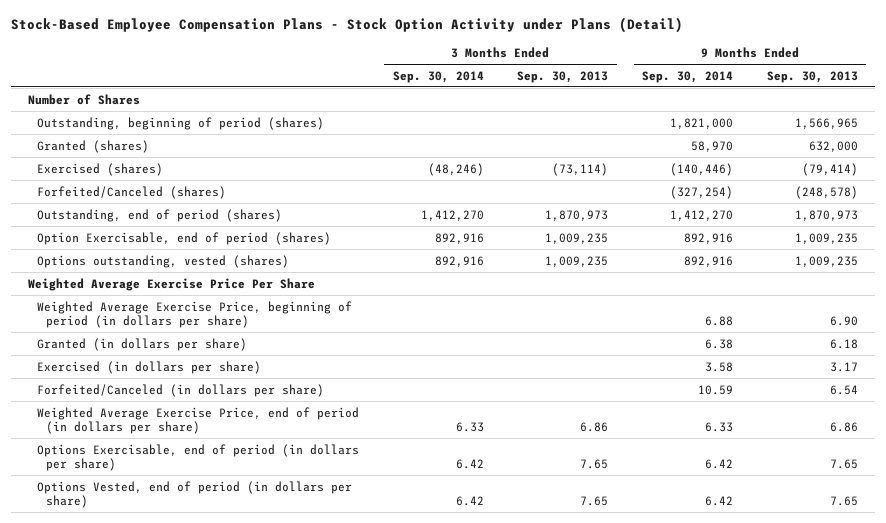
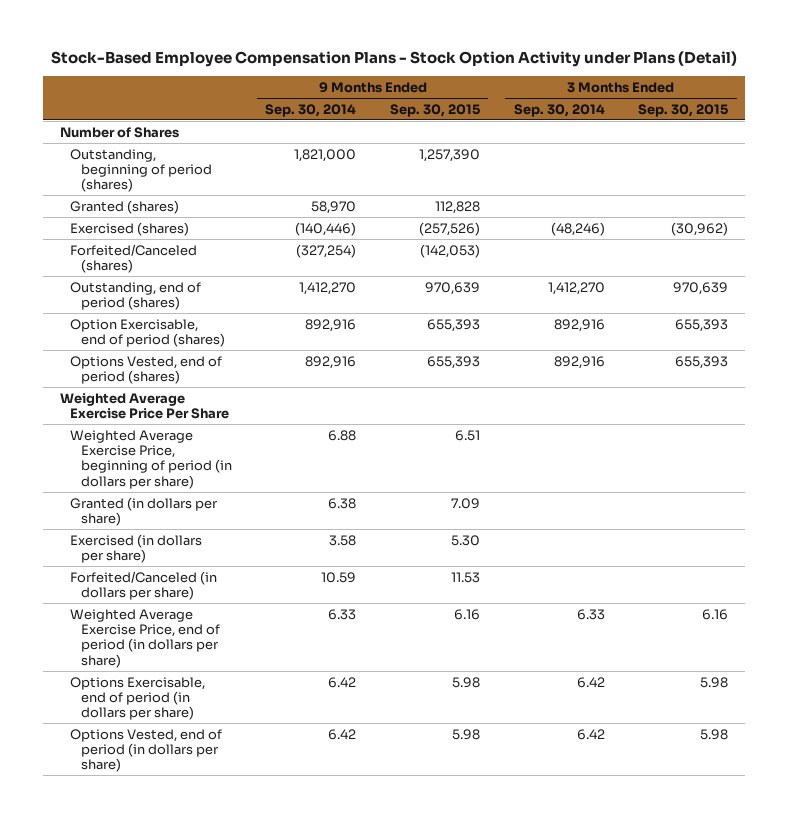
- | 3 Months Ended Sep. 30, 2014 | 3 Months Ended Sep. 30, 2013 | 9 Months Ended Sep. 30, 2014 | 9 Months Ended Sep. 30, 2013
+ | 9 Months Ended Sep. 30, 2014 | 9 Months Ended Sep. 30, 2015 | 3 Months Ended Sep. 30, 2014 | 3 Months Ended Sep. 30, 2015
- Options outstanding, vested (shares) | 892,916 | 1,009,235 | 892,916 | 1,009,235
+ Options Vested, end of period (shares) | 892,916 | 655,393 | 892,916 | 655,393

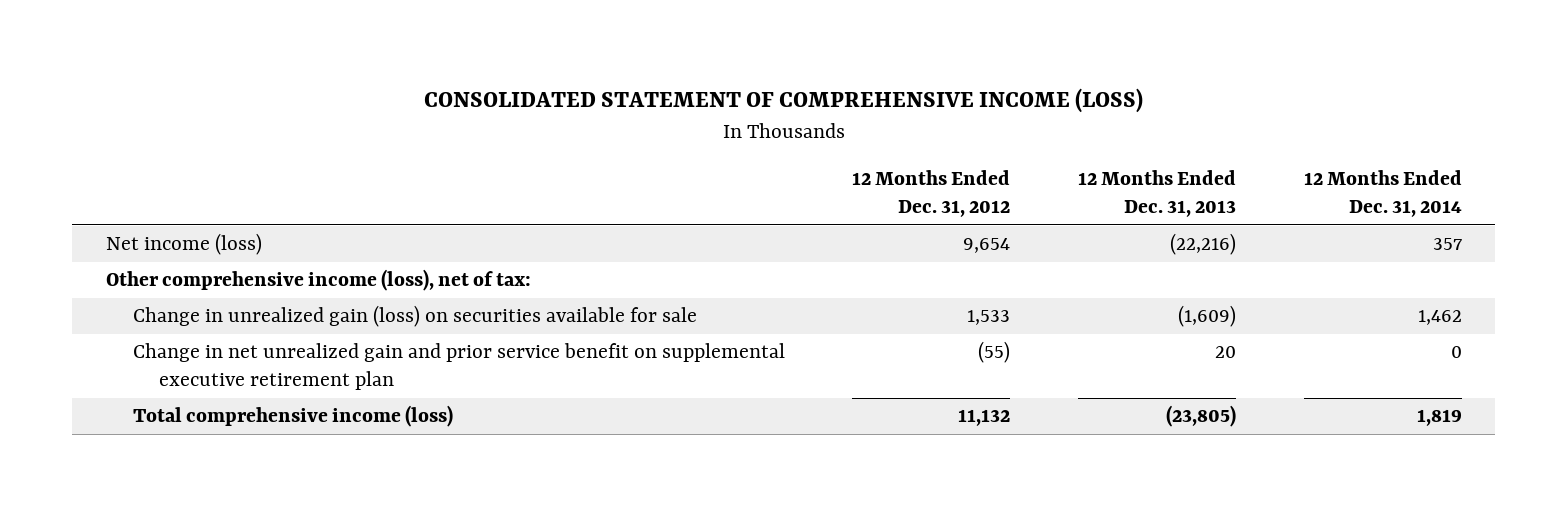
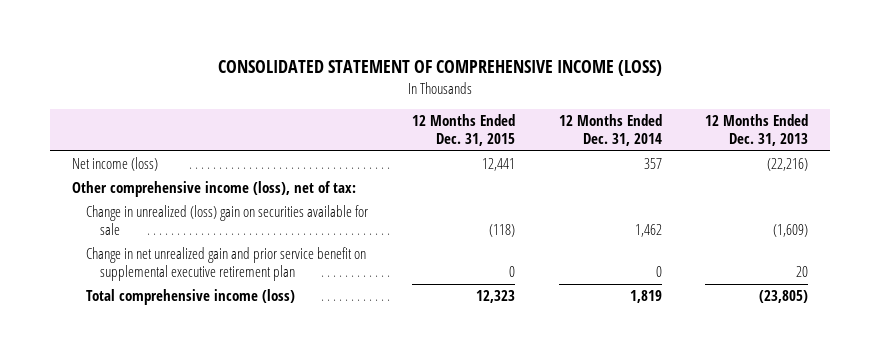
- | 12 Months Ended Dec. 31, 2012 | 12 Months Ended Dec. 31, 2013 | 12 Months Ended Dec. 31, 2014
+ | 12 Months Ended Dec. 31, 2015 | 12 Months Ended Dec. 31, 2014 | 12 Months Ended Dec. 31, 2013
- Change in unrealized gain (loss) on securities available for sale | 1,533 | (1,609) | 1,462
+ Change in unrealized (loss) gain on securities available for sale | (118) | 1,462 | (1,609)

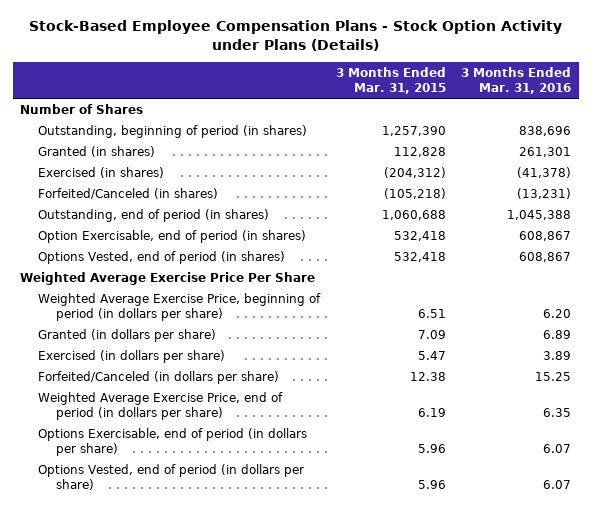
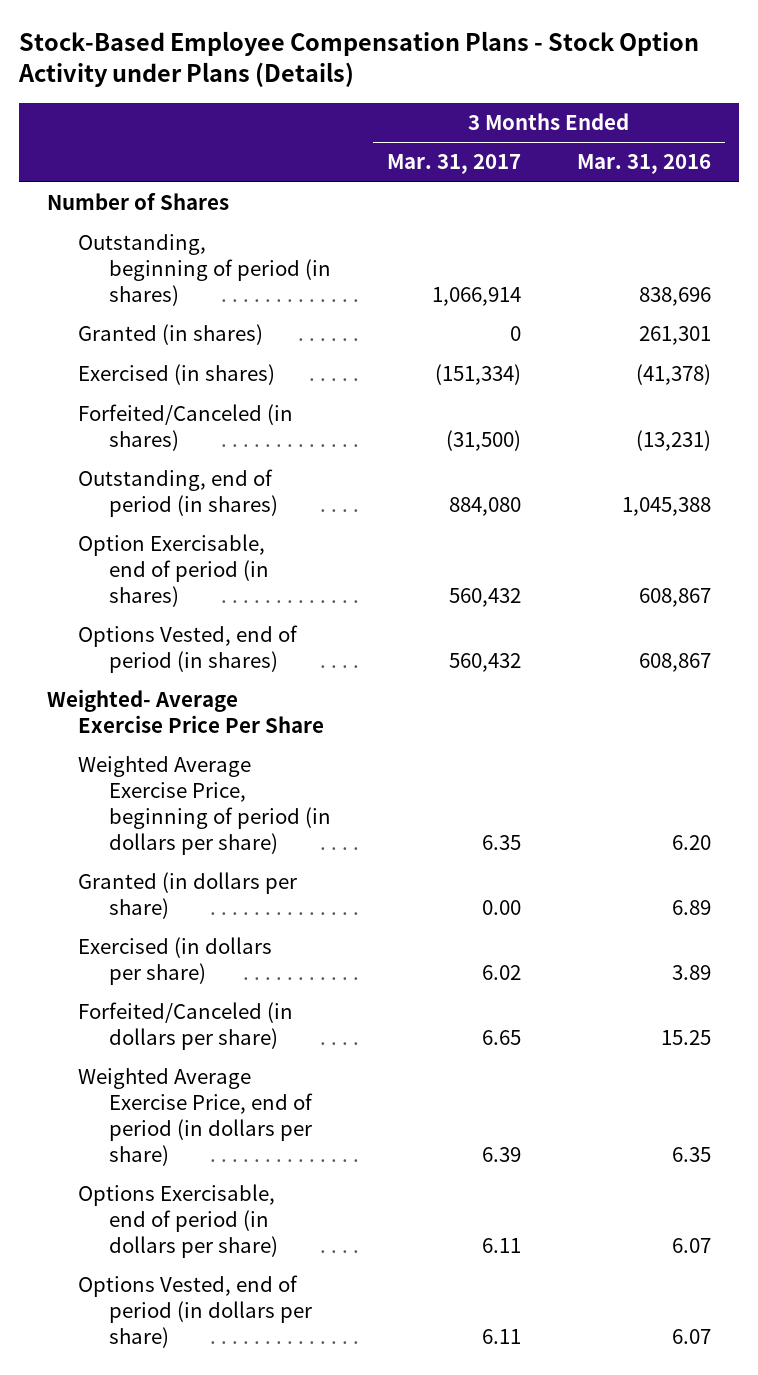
- | 3 Months Ended Mar. 31, 2015 | 3 Months Ended Mar. 31, 2016
+ | 3 Months Ended Mar. 31, 2017 | 3 Months Ended Mar. 31, 2016
- Weighted Average Exercise Price Per Share
+ Weighted- Average Exercise Price Per Share

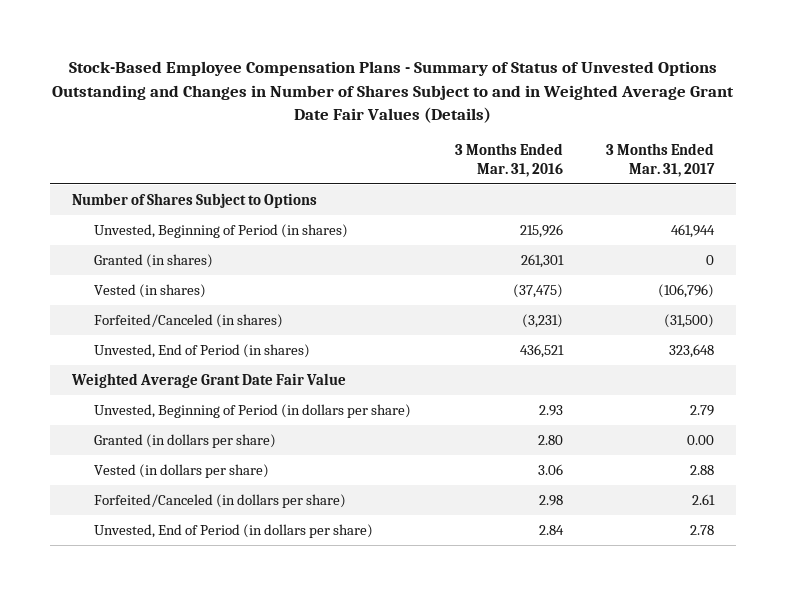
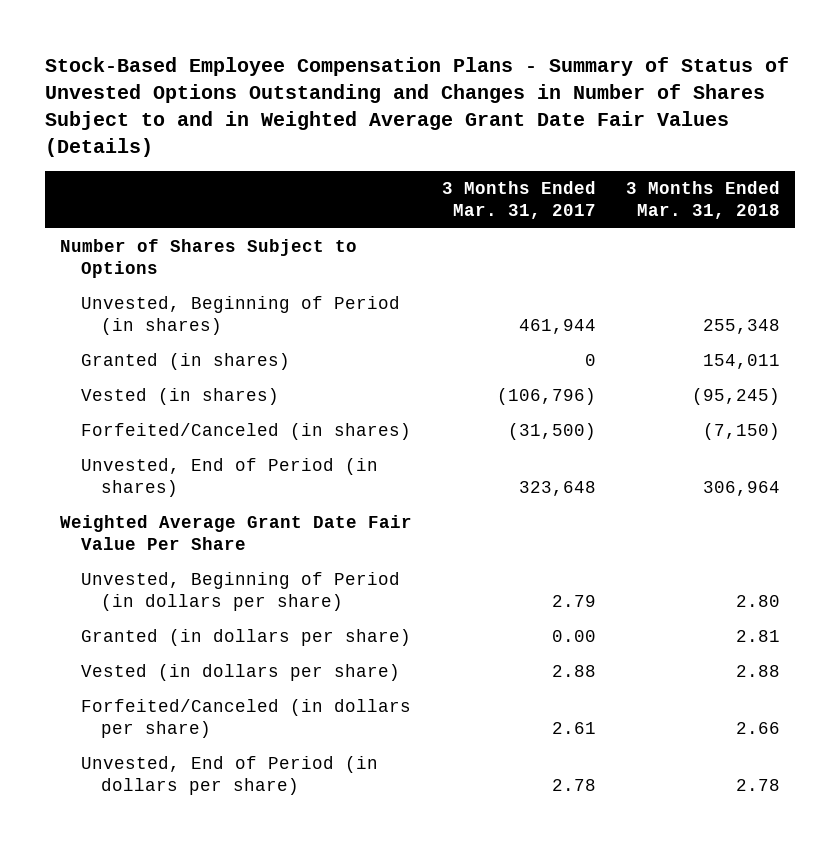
- | 3 Months Ended Mar. 31, 2016 | 3 Months Ended Mar. 31, 2017
+ | 3 Months Ended Mar. 31, 2017 | 3 Months Ended Mar. 31, 2018
- Weighted Average Grant Date Fair Value
+ Weighted Average Grant Date Fair Value Per Share

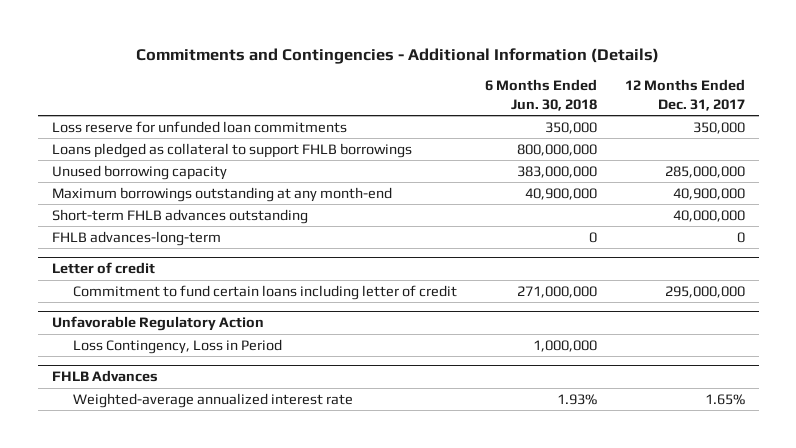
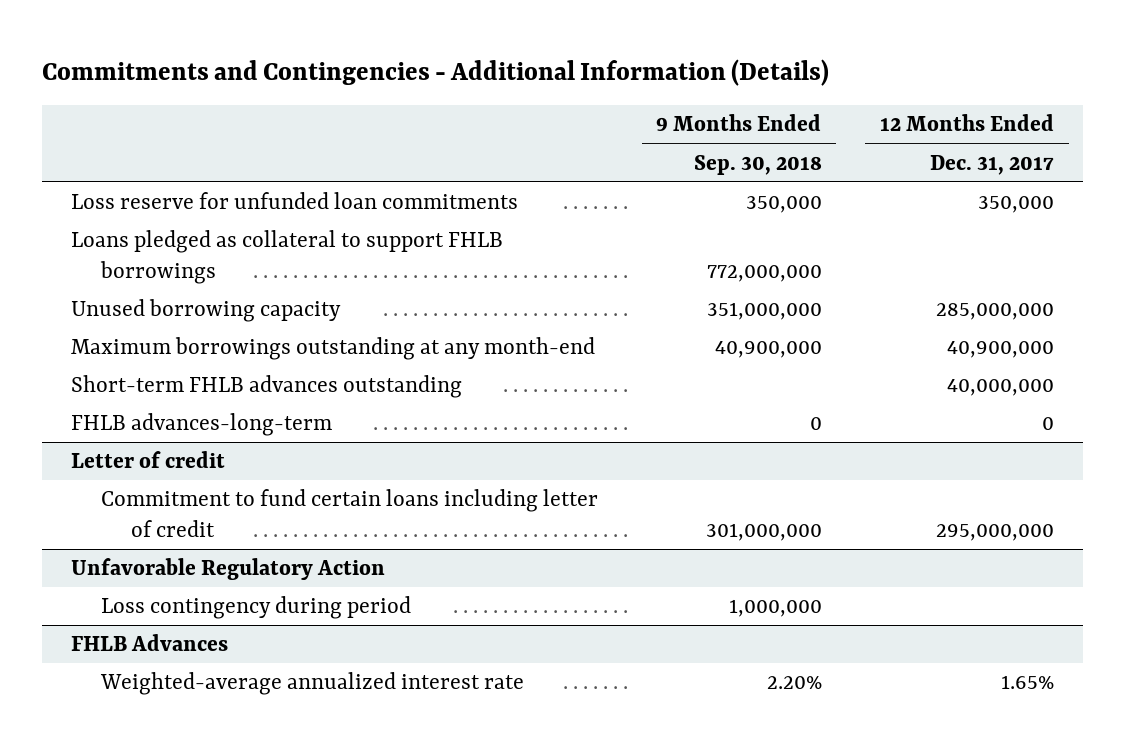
- | 6 Months Ended Jun. 30, 2018 | 12 Months Ended Dec. 31, 2017
+ | 9 Months Ended Sep. 30, 2018 | 12 Months Ended Dec. 31, 2017
@ Unfavorable Regulatory Action
- Loss Contingency, Loss in Period | 1,000,000 |
+ Loss contingency during period | 1,000,000 |

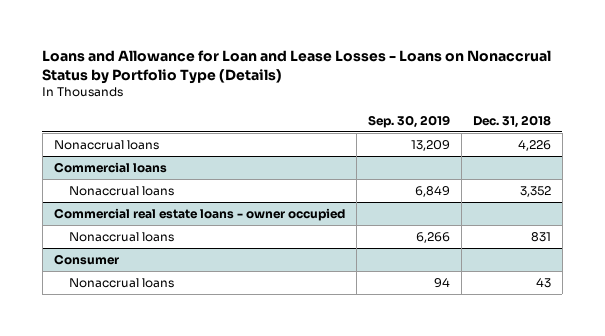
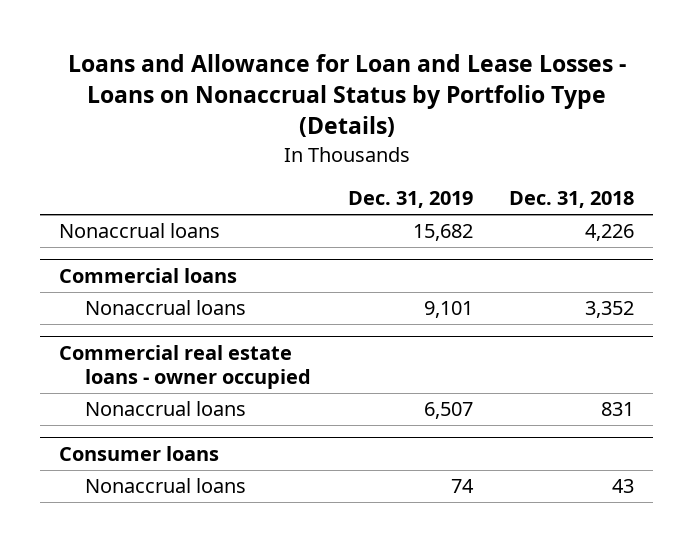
- | Sep. 30, 2019 | Dec. 31, 2018
+ | Dec. 31, 2019 | Dec. 31, 2018
- Consumer
+ Consumer loans

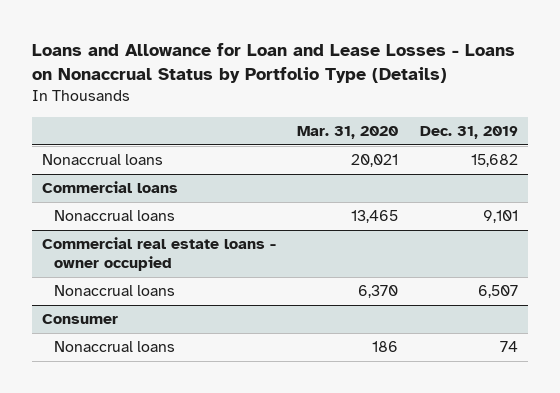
- | Dec. 31, 2019 | Dec. 31, 2018
+ | Mar. 31, 2020 | Dec. 31, 2019
- Consumer loans
+ Consumer

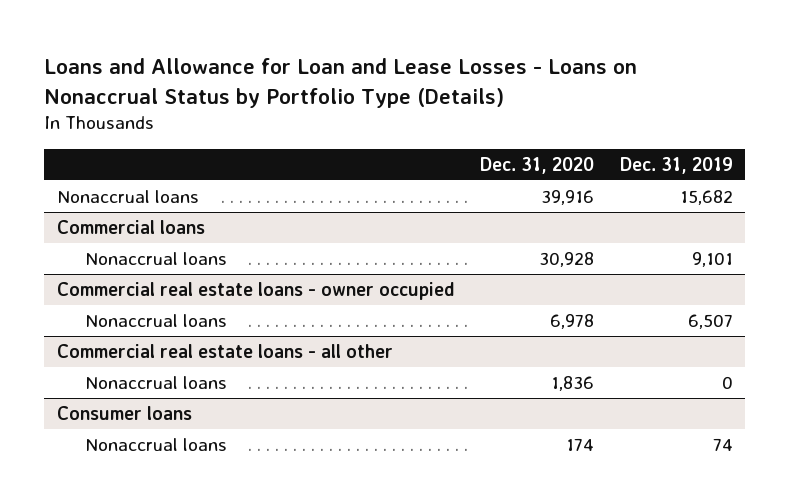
- | Mar. 31, 2020 | Dec. 31, 2019
+ | Dec. 31, 2020 | Dec. 31, 2019
- Consumer
+ Commercial real estate loans - all other
+ Nonaccrual loans | 1,836 | 0
+ Consumer loans

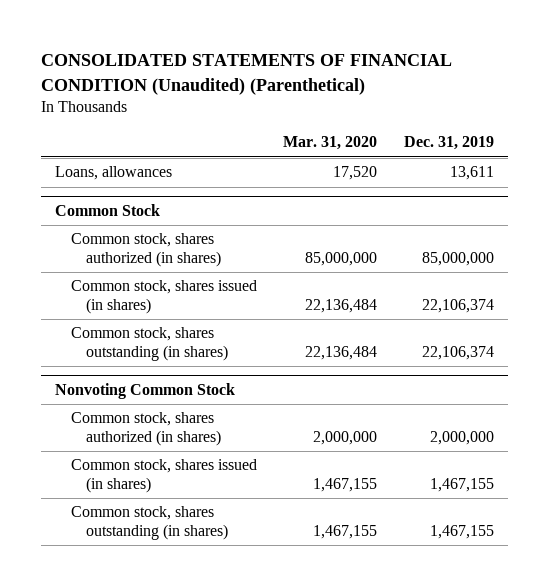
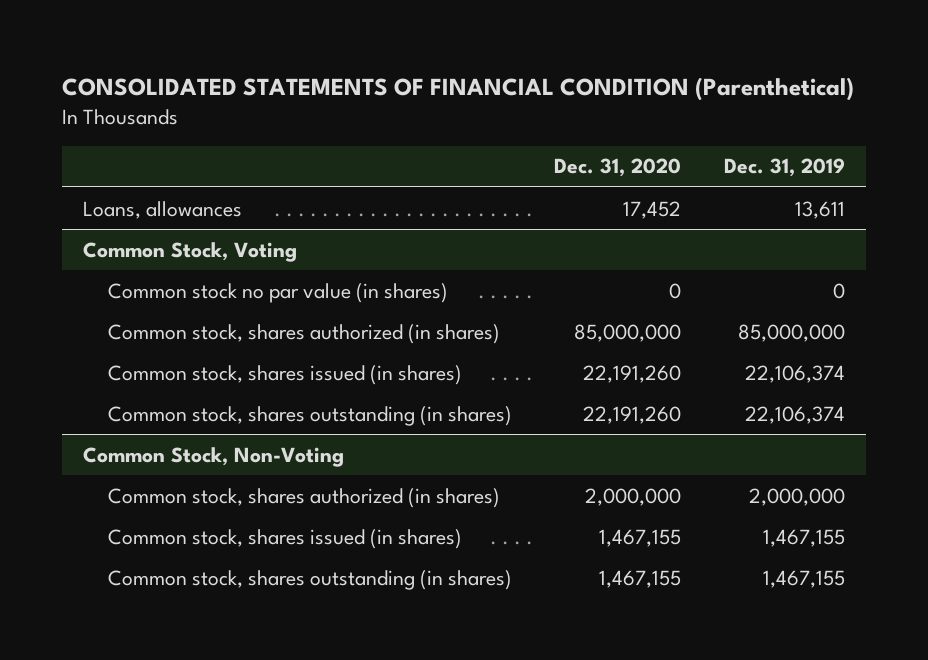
- CONSOLIDATED STATEMENTS OF FINANCIAL CONDITION (Unaudited) (Parenthetical)
+ CONSOLIDATED STATEMENTS OF FINANCIAL CONDITION (Parenthetical)
- | Mar. 31, 2020 | Dec. 31, 2019
+ | Dec. 31, 2020 | Dec. 31, 2019
- Common Stock
+ Common Stock, Voting
+ Common stock no par value (in shares) | 0 | 0
- Nonvoting Common Stock
+ Common Stock, Non-Voting

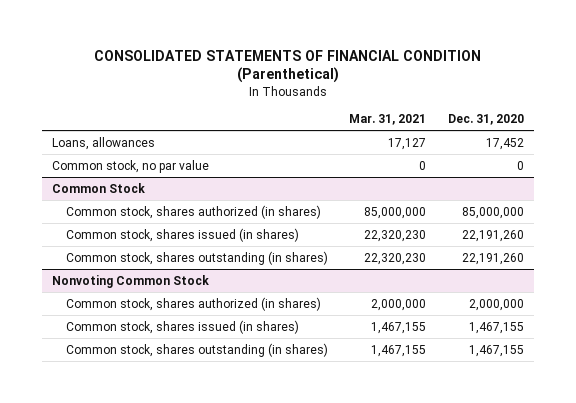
- | Dec. 31, 2020 | Dec. 31, 2019
+ | Mar. 31, 2021 | Dec. 31, 2020
- Common Stock, Voting
- Common stock no par value (in shares) | 0 | 0
+ Common stock, no par value | 0 | 0
+ Common Stock
- Common Stock, Non-Voting
+ Nonvoting Common Stock

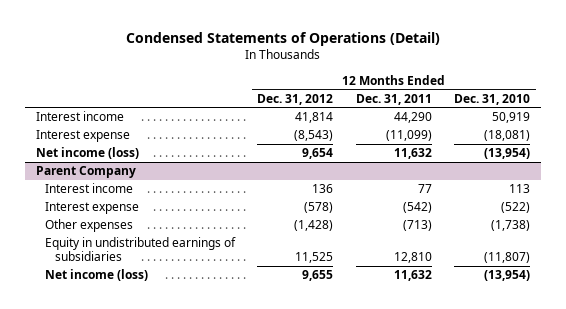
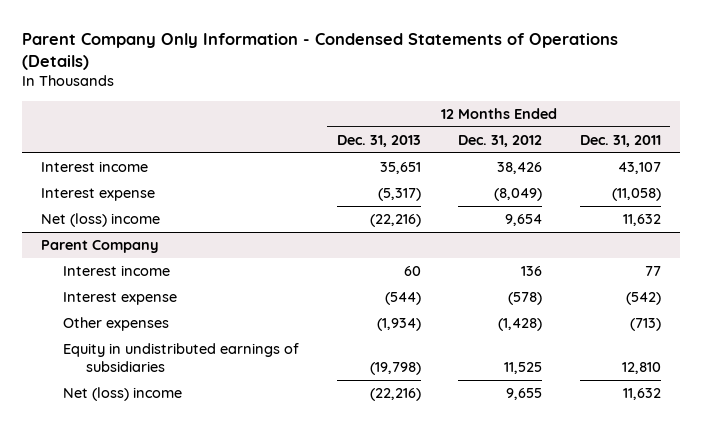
- Condensed Statements of Operations (Detail)
+ Parent Company Only Information - Condensed Statements of Operations (Details)
- | 12 Months Ended Dec. 31, 2012 | 12 Months Ended Dec. 31, 2011 | 12 Months Ended Dec. 31, 2010
+ | 12 Months Ended Dec. 31, 2013 | 12 Months Ended Dec. 31, 2012 | 12 Months Ended Dec. 31, 2011
- Interest income | 41,814 | 44,290 | 50,919
- Interest expense | (8,543) | (11,099) | (18,081)
- Net income (loss) | 9,654 | 11,632 | (13,954)
+ Interest income | 35,651 | 38,426 | 43,107
+ Interest expense | (5,317) | (8,049) | (11,058)
+ Net (loss) income | (22,216) | 9,654 | 11,632
@ Parent Company
- Net income (loss) | 9,655 | 11,632 | (13,954)
+ Net (loss) income | (22,216) | 9,655 | 11,632

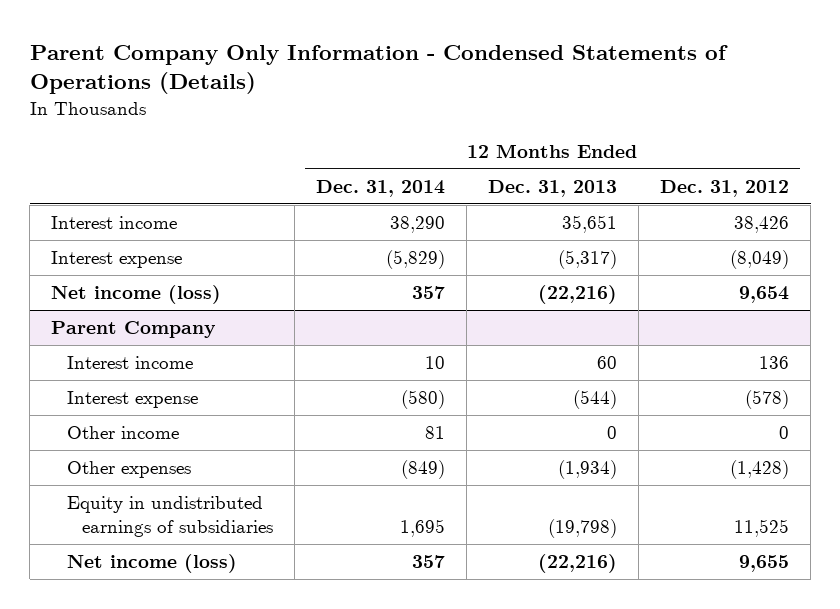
- | 12 Months Ended Dec. 31, 2013 | 12 Months Ended Dec. 31, 2012 | 12 Months Ended Dec. 31, 2011
+ | 12 Months Ended Dec. 31, 2014 | 12 Months Ended Dec. 31, 2013 | 12 Months Ended Dec. 31, 2012
- Net (loss) income | (22,216) | 9,654 | 11,632
+ Net income (loss) | 357 | (22,216) | 9,654
@ Parent Company
+ Other income | 81 | 0 | 0
- Net (loss) income | (22,216) | 9,655 | 11,632
+ Net income (loss) | 357 | (22,216) | 9,655

